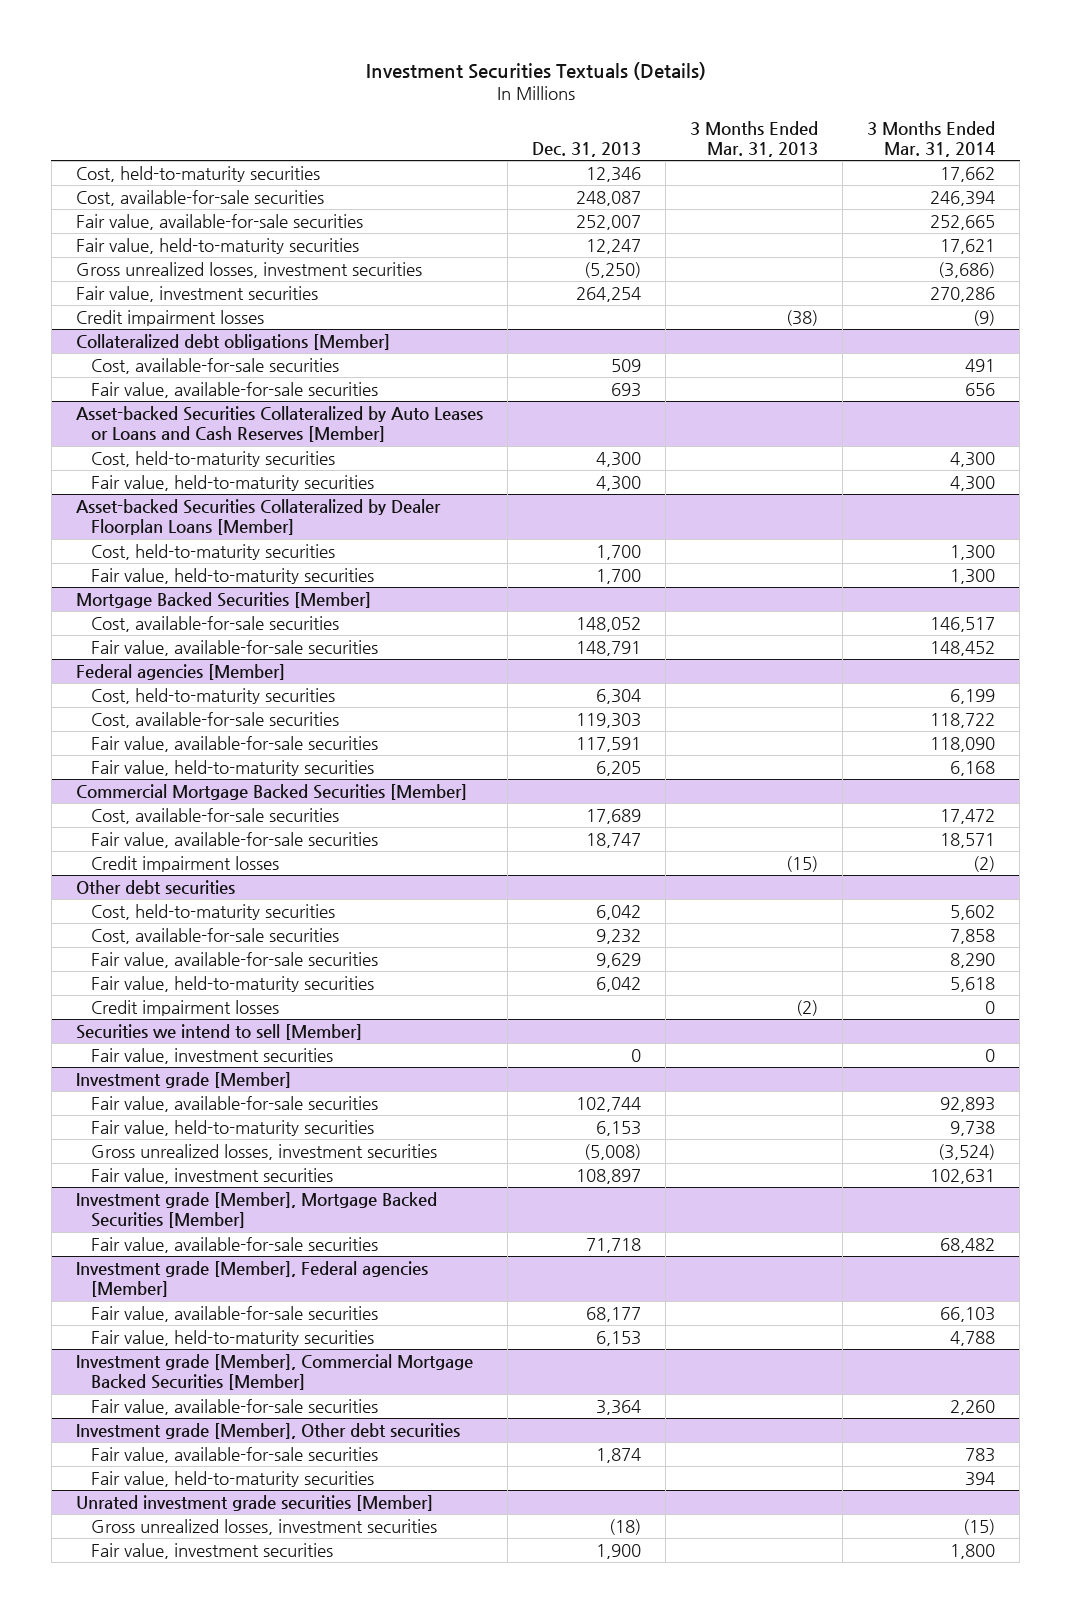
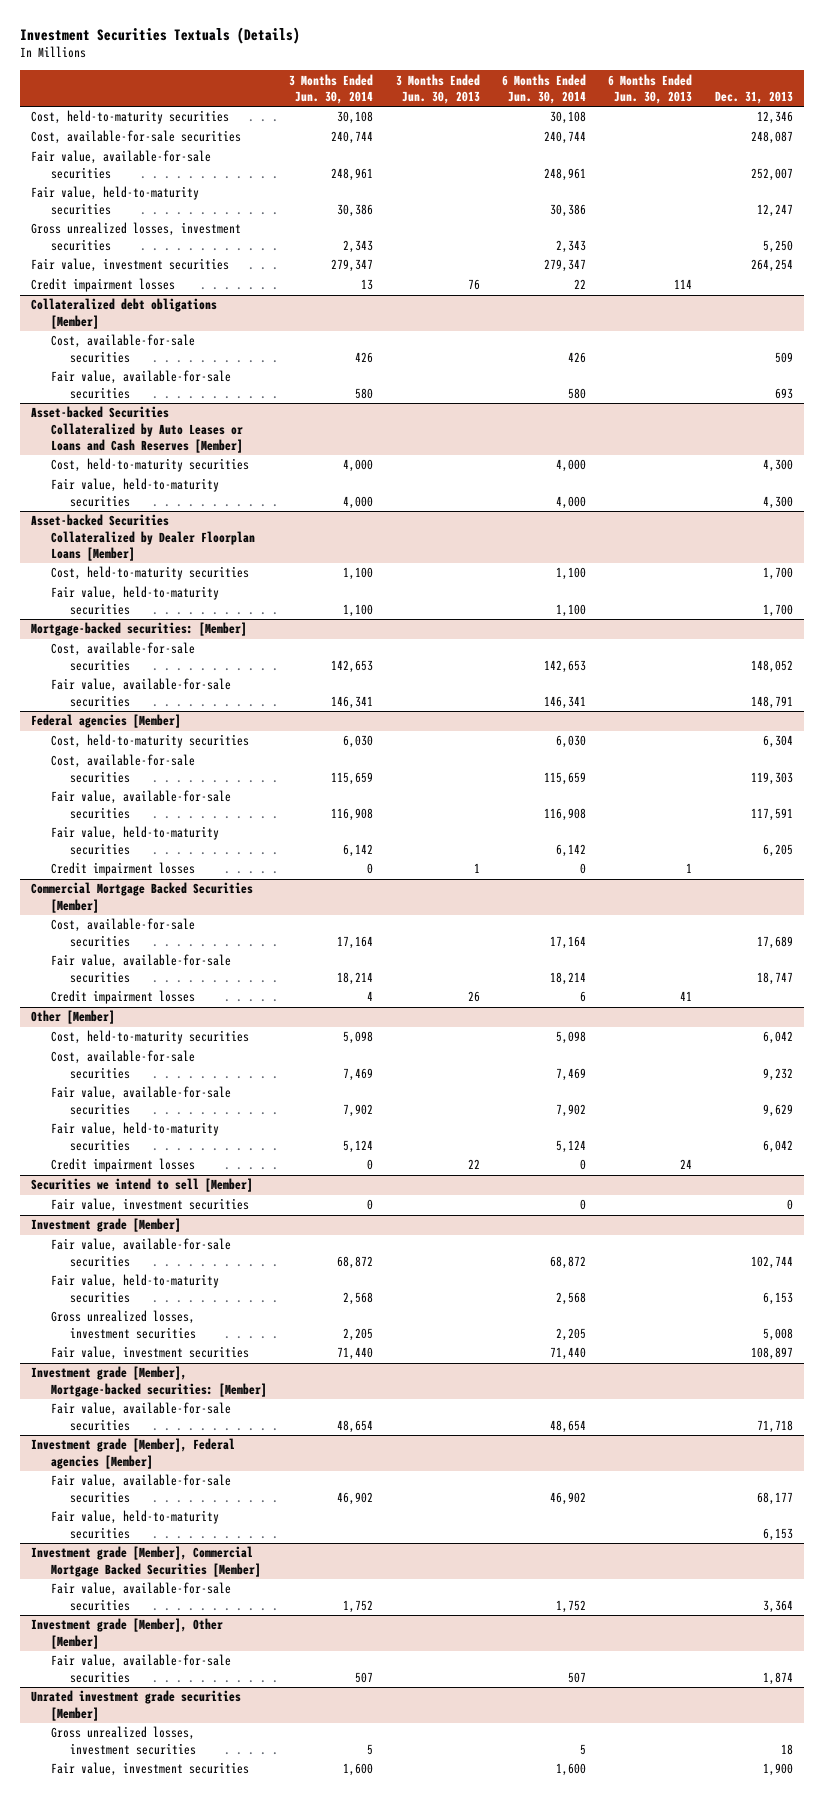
- | Dec. 31, 2013 | 3 Months Ended Mar. 31, 2013 | 3 Months Ended Mar. 31, 2014
+ | 3 Months Ended Jun. 30, 2014 | 3 Months Ended Jun. 30, 2013 | 6 Months Ended Jun. 30, 2014 | 6 Months Ended Jun. 30, 2013 | Dec. 31, 2013
- Gross unrealized losses, investment securities | (5,250) | | (3,686)
+ Gross unrealized losses, investment securities | 2,343 | | 2,343 | | 5,250
- Mortgage Backed Securities [Member]
+ Mortgage-backed securities: [Member]
@ Federal agencies [Member]
+ Credit impairment losses | 0 | 1 | 0 | 1 |
- Other debt securities
+ Other [Member]
@ Investment grade [Member]
- Gross unrealized losses, investment securities | (5,008) | | (3,524)
+ Gross unrealized losses, investment securities | 2,205 | | 2,205 | | 5,008
- Investment grade [Member], Mortgage Backed Securities [Member]
+ Investment grade [Member], Mortgage-backed securities: [Member]
- Investment grade [Member], Other debt securities
+ Investment grade [Member], Other [Member]
- Fair value, held-to-maturity securities | | | 394
@ Unrated investment grade securities [Member]
- Gross unrealized losses, investment securities | (18) | | (15)
+ Gross unrealized losses, investment securities | 5 | | 5 | | 18

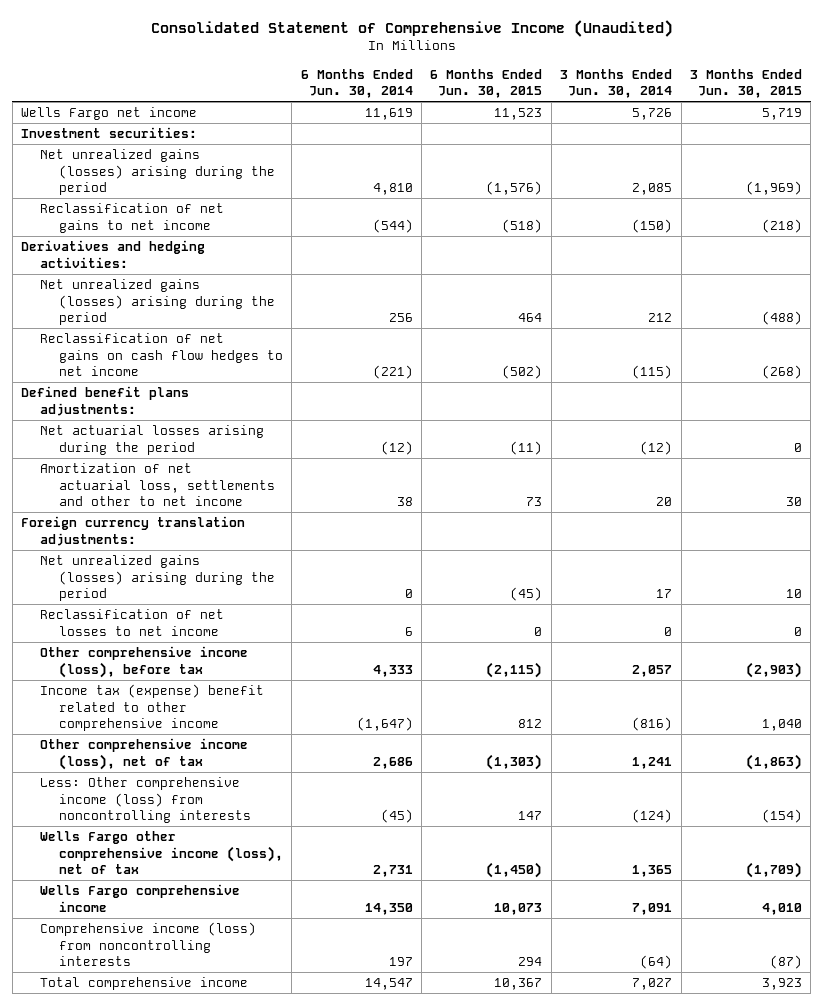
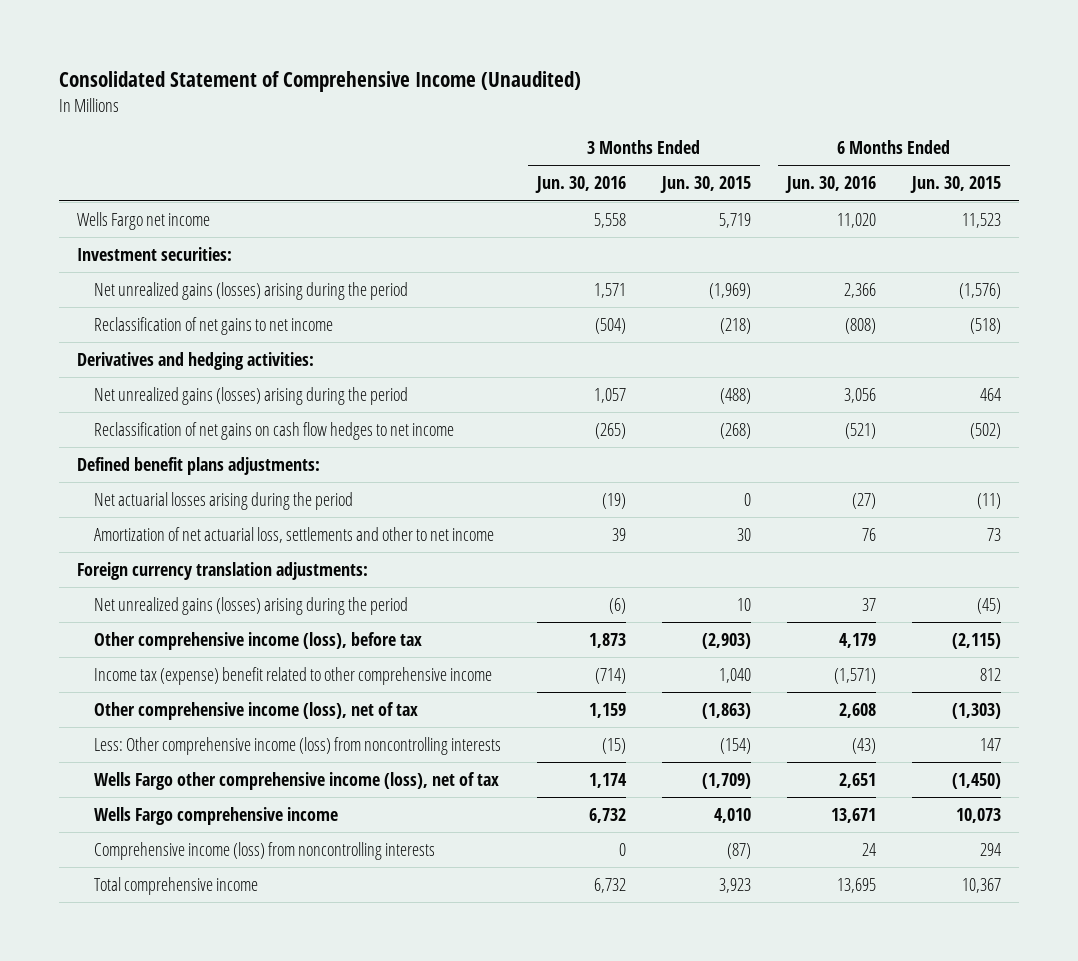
- | 6 Months Ended Jun. 30, 2014 | 6 Months Ended Jun. 30, 2015 | 3 Months Ended Jun. 30, 2014 | 3 Months Ended Jun. 30, 2015
+ | 3 Months Ended Jun. 30, 2016 | 3 Months Ended Jun. 30, 2015 | 6 Months Ended Jun. 30, 2016 | 6 Months Ended Jun. 30, 2015
- Reclassification of net losses to net income | 6 | 0 | 0 | 0

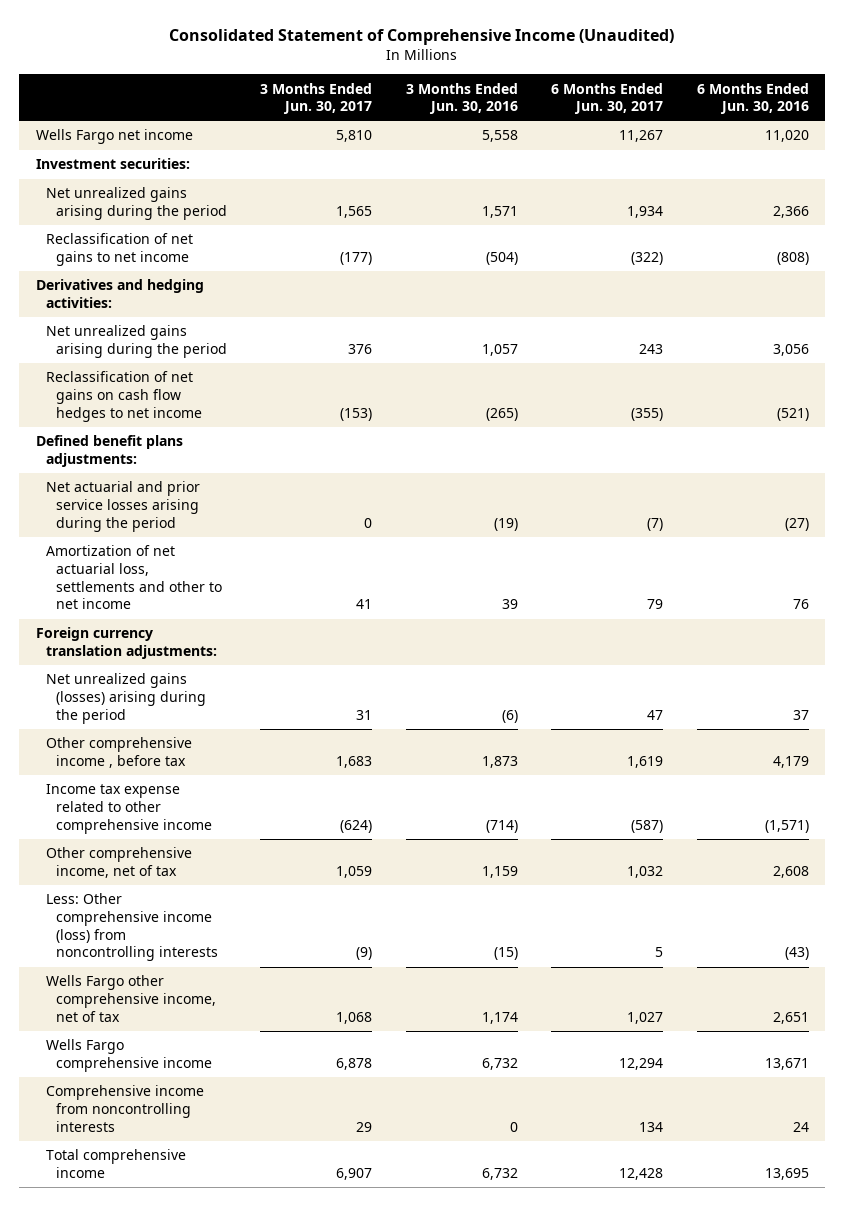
- | 3 Months Ended Jun. 30, 2016 | 3 Months Ended Jun. 30, 2015 | 6 Months Ended Jun. 30, 2016 | 6 Months Ended Jun. 30, 2015
+ | 3 Months Ended Jun. 30, 2017 | 3 Months Ended Jun. 30, 2016 | 6 Months Ended Jun. 30, 2017 | 6 Months Ended Jun. 30, 2016
- Net unrealized gains (losses) arising during the period | 1,571 | (1,969) | 2,366 | (1,576)
+ Net unrealized gains arising during the period | 1,565 | 1,571 | 1,934 | 2,366
- Net unrealized gains (losses) arising during the period | 1,057 | (488) | 3,056 | 464
+ Net unrealized gains arising during the period | 376 | 1,057 | 243 | 3,056
- Net actuarial losses arising during the period | (19) | 0 | (27) | (11)
+ Net actuarial and prior service losses arising during the period | 0 | (19) | (7) | (27)
- Other comprehensive income (loss), before tax | 1,873 | (2,903) | 4,179 | (2,115)
- Income tax (expense) benefit related to other comprehensive income | (714) | 1,040 | (1,571) | 812
- Other comprehensive income (loss), net of tax | 1,159 | (1,863) | 2,608 | (1,303)
+ Other comprehensive income , before tax | 1,683 | 1,873 | 1,619 | 4,179
+ Income tax expense related to other comprehensive income | (624) | (714) | (587) | (1,571)
+ Other comprehensive income, net of tax | 1,059 | 1,159 | 1,032 | 2,608
- Wells Fargo other comprehensive income (loss), net of tax | 1,174 | (1,709) | 2,651 | (1,450)
+ Wells Fargo other comprehensive income, net of tax | 1,068 | 1,174 | 1,027 | 2,651
- Comprehensive income (loss) from noncontrolling interests | 0 | (87) | 24 | 294
+ Comprehensive income from noncontrolling interests | 29 | 0 | 134 | 24

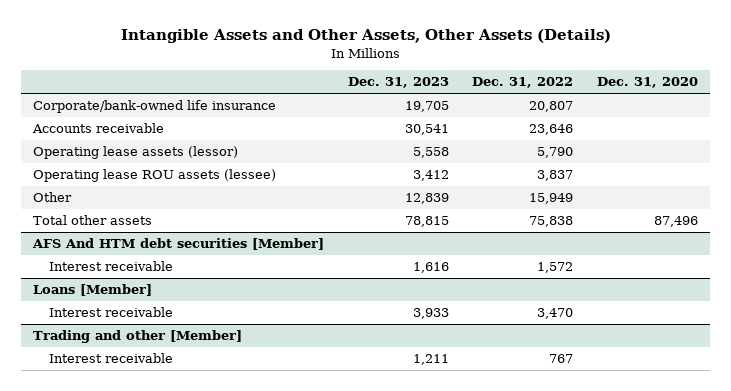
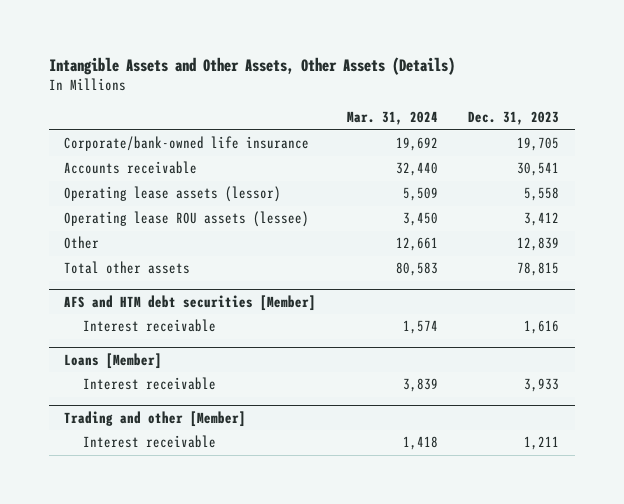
- | Dec. 31, 2023 | Dec. 31, 2022 | Dec. 31, 2020
+ | Mar. 31, 2024 | Dec. 31, 2023
- AFS And HTM debt securities [Member]
+ AFS and HTM debt securities [Member]

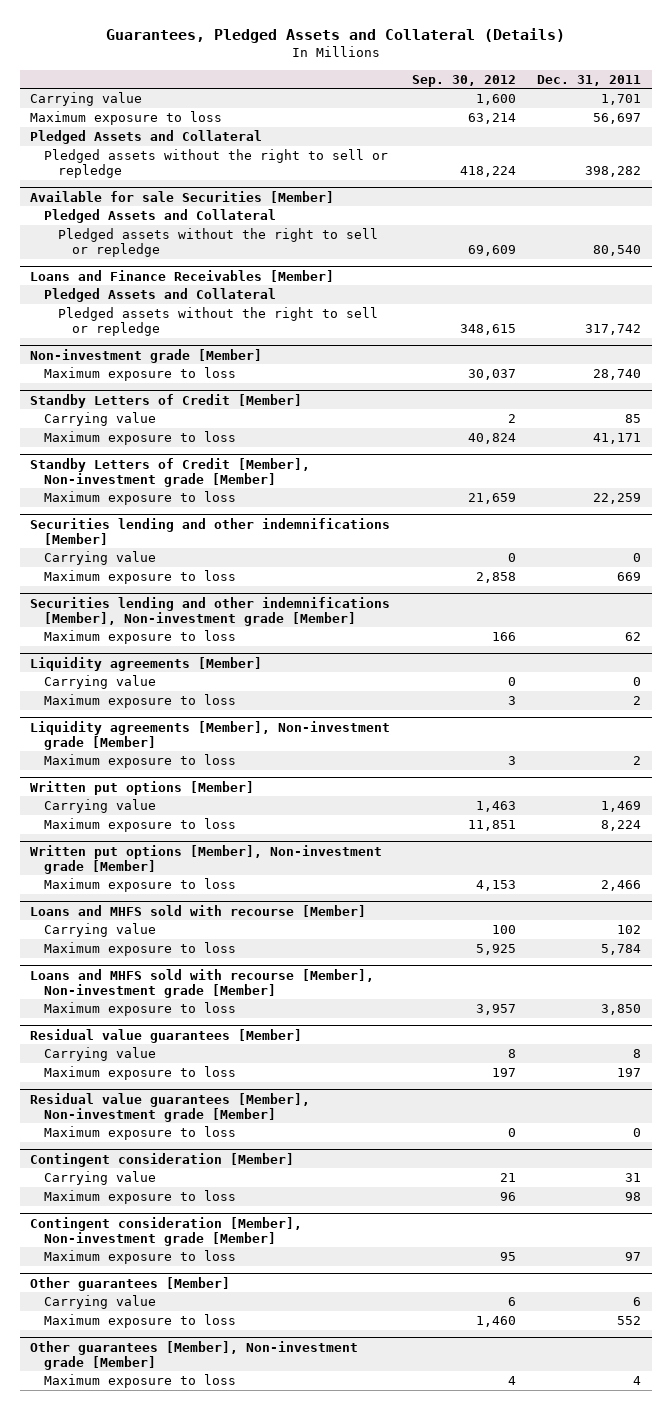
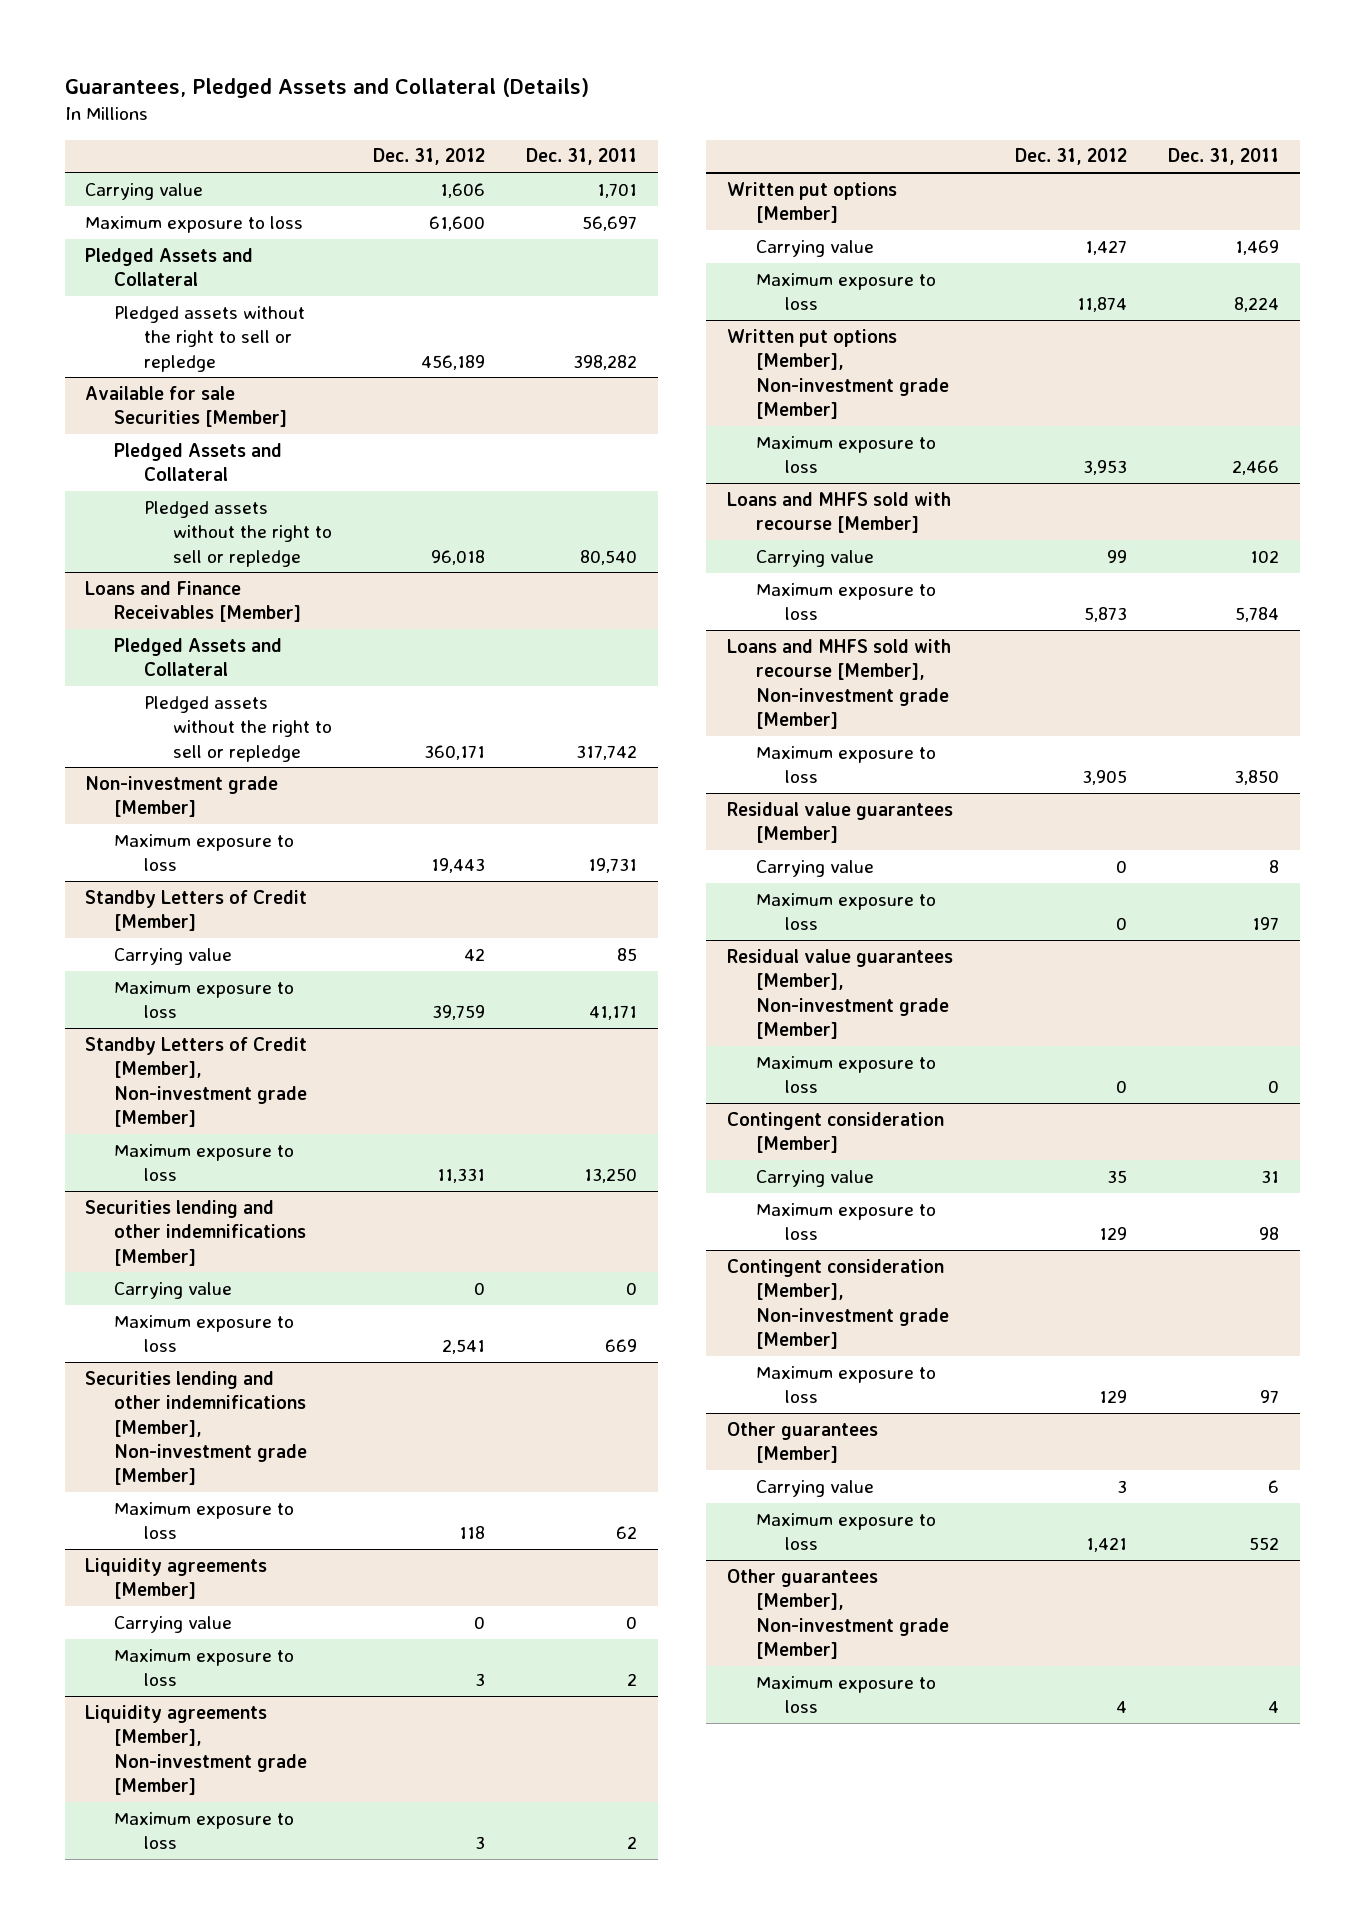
- | Sep. 30, 2012 | Dec. 31, 2011
+ | Dec. 31, 2012 | Dec. 31, 2011
@ Non-investment grade [Member]
- Maximum exposure to loss | 30,037 | 28,740
+ Maximum exposure to loss | 19,443 | 19,731
@ Standby Letters of Credit [Member], Non-investment grade [Member]
- Maximum exposure to loss | 21,659 | 22,259
+ Maximum exposure to loss | 11,331 | 13,250

